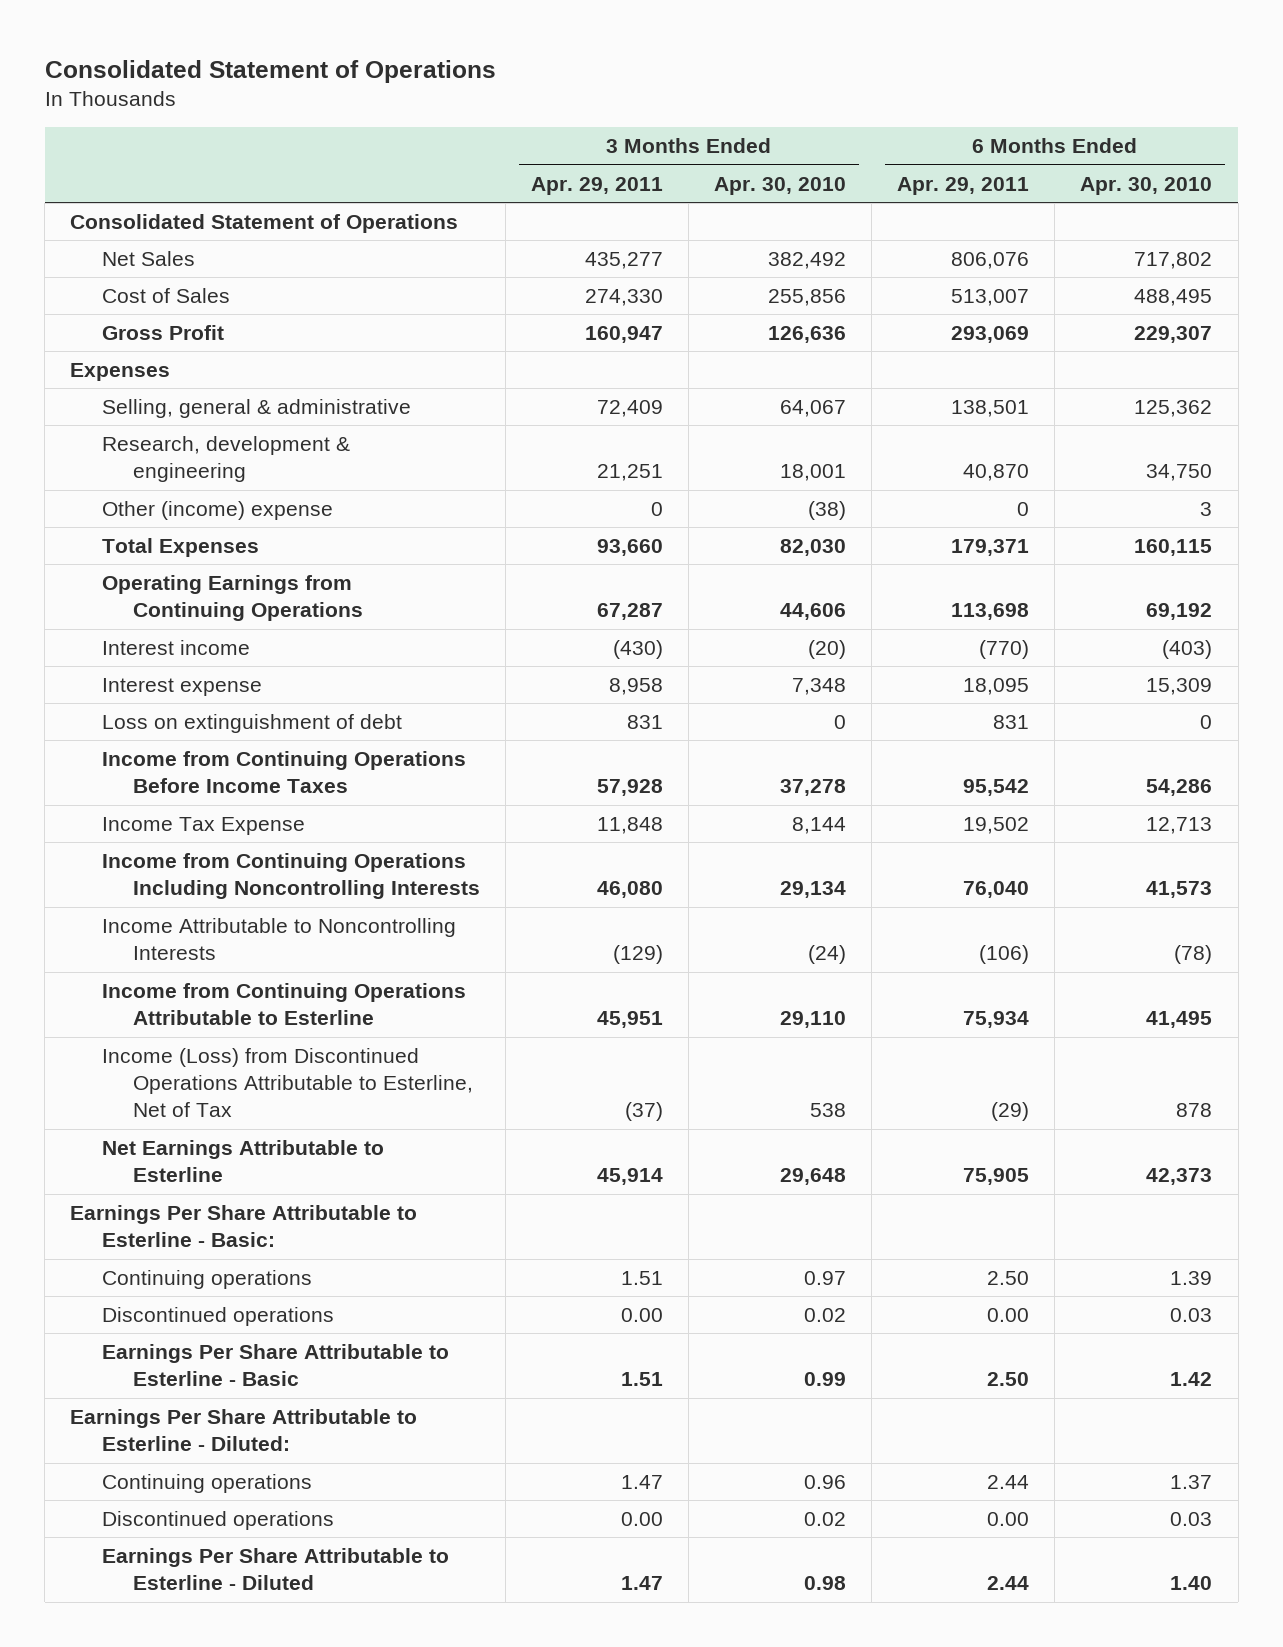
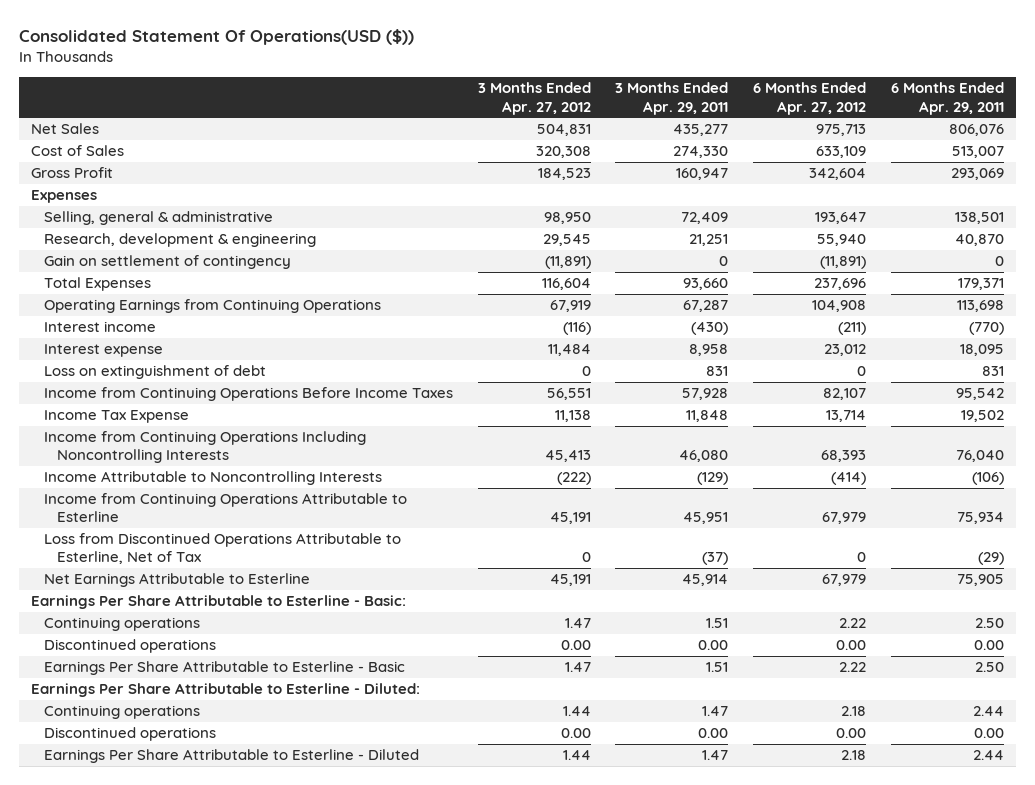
- Consolidated Statement of Operations
+ Consolidated Statement Of Operations(USD ($))
- | 3 Months Ended Apr. 29, 2011 | 3 Months Ended Apr. 30, 2010 | 6 Months Ended Apr. 29, 2011 | 6 Months Ended Apr. 30, 2010
+ | 3 Months Ended Apr. 27, 2012 | 3 Months Ended Apr. 29, 2011 | 6 Months Ended Apr. 27, 2012 | 6 Months Ended Apr. 29, 2011
- Consolidated Statement of Operations
- Other (income) expense | 0 | (38) | 0 | 3
+ Gain on settlement of contingency | (11,891) | 0 | (11,891) | 0
- Income (Loss) from Discontinued Operations Attributable to Esterline, Net of Tax | (37) | 538 | (29) | 878
+ Loss from Discontinued Operations Attributable to Esterline, Net of Tax | 0 | (37) | 0 | (29)

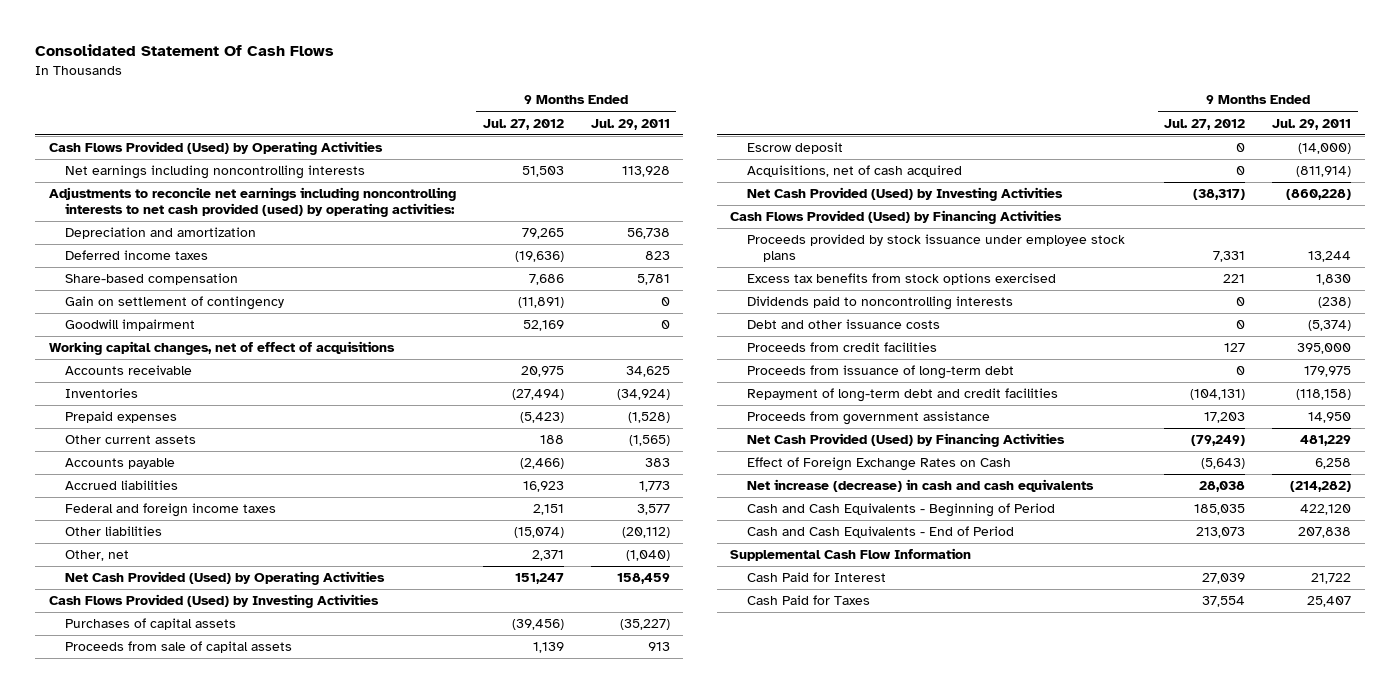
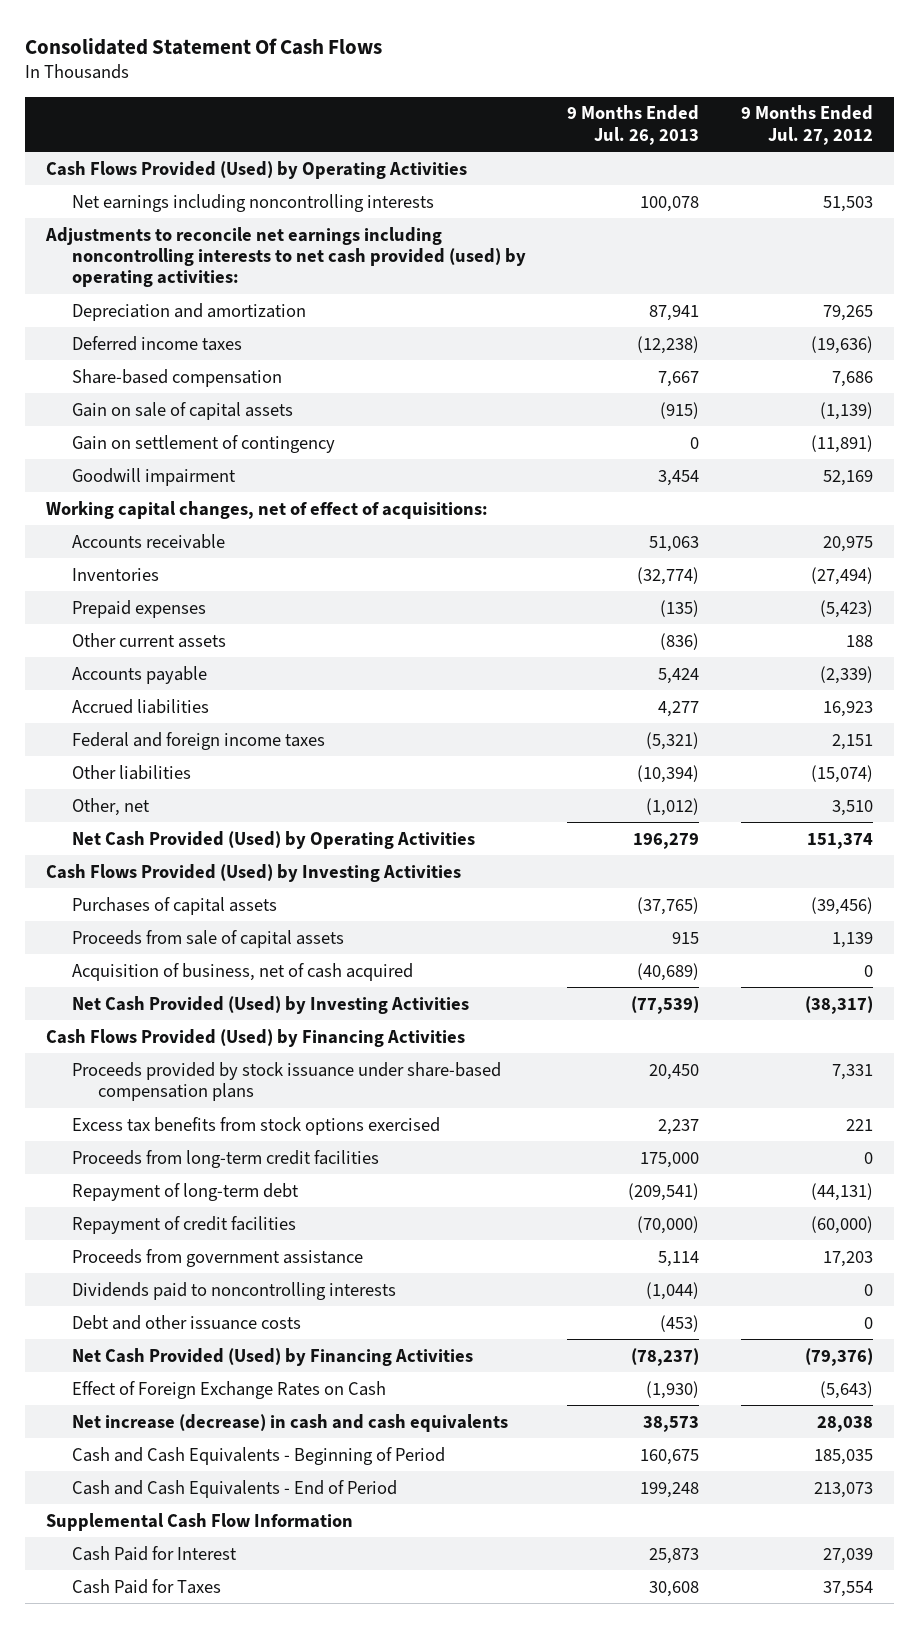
- | 9 Months Ended Jul. 27, 2012 | 9 Months Ended Jul. 29, 2011
+ | 9 Months Ended Jul. 26, 2013 | 9 Months Ended Jul. 27, 2012
+ Gain on sale of capital assets | (915) | (1,139)
- Working capital changes, net of effect of acquisitions
+ Working capital changes, net of effect of acquisitions:
- Accounts payable | (2,466) | 383
+ Accounts payable | 5,424 | (2,339)
- Other, net | 2,371 | (1,040)
- Net Cash Provided (Used) by Operating Activities | 151,247 | 158,459
+ Other, net | (1,012) | 3,510
+ Net Cash Provided (Used) by Operating Activities | 196,279 | 151,374
- Escrow deposit | 0 | (14,000)
- Acquisitions, net of cash acquired | 0 | (811,914)
+ Acquisition of business, net of cash acquired | (40,689) | 0
- Proceeds provided by stock issuance under employee stock plans | 7,331 | 13,244
+ Proceeds provided by stock issuance under share-based compensation plans | 20,450 | 7,331
+ Proceeds from long-term credit facilities | 175,000 | 0
+ Repayment of long-term debt | (209,541) | (44,131)
+ Repayment of credit facilities | (70,000) | (60,000)
moved up: Proceeds from government assistance | 5,114 | 17,203
- Proceeds from credit facilities | 127 | 395,000
- Proceeds from issuance of long-term debt | 0 | 179,975
- Repayment of long-term debt and credit facilities | (104,131) | (118,158)
- Net Cash Provided (Used) by Financing Activities | (79,249) | 481,229
+ Net Cash Provided (Used) by Financing Activities | (78,237) | (79,376)

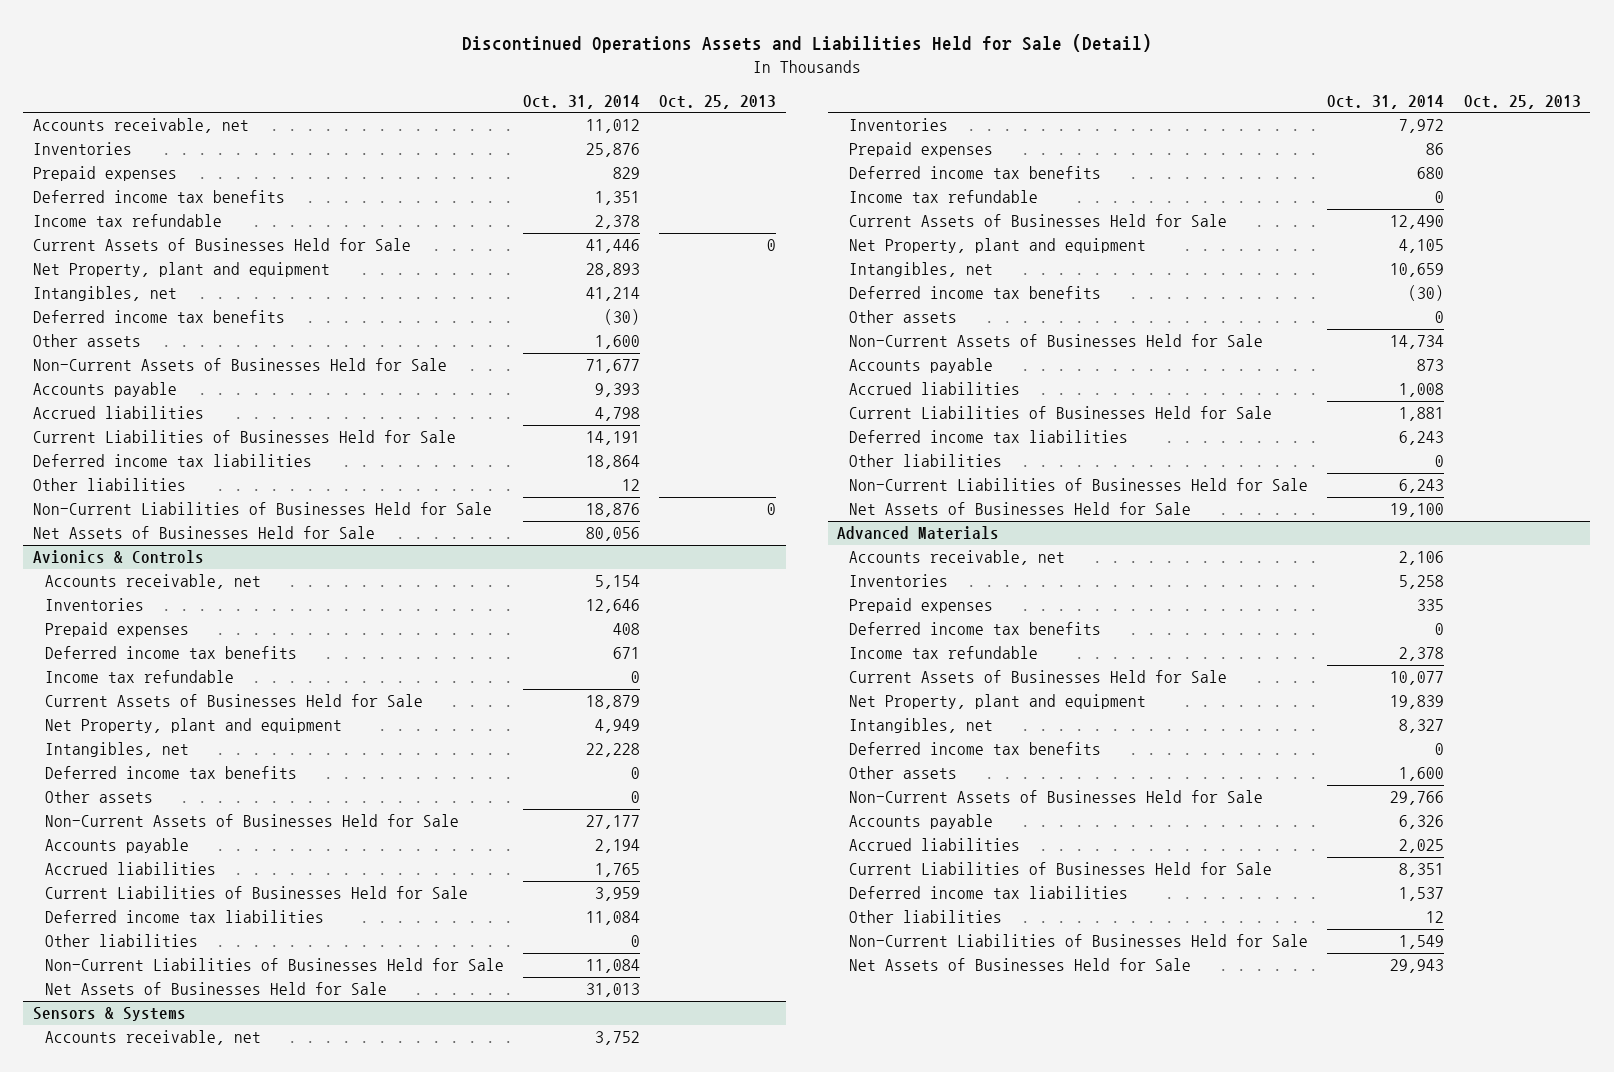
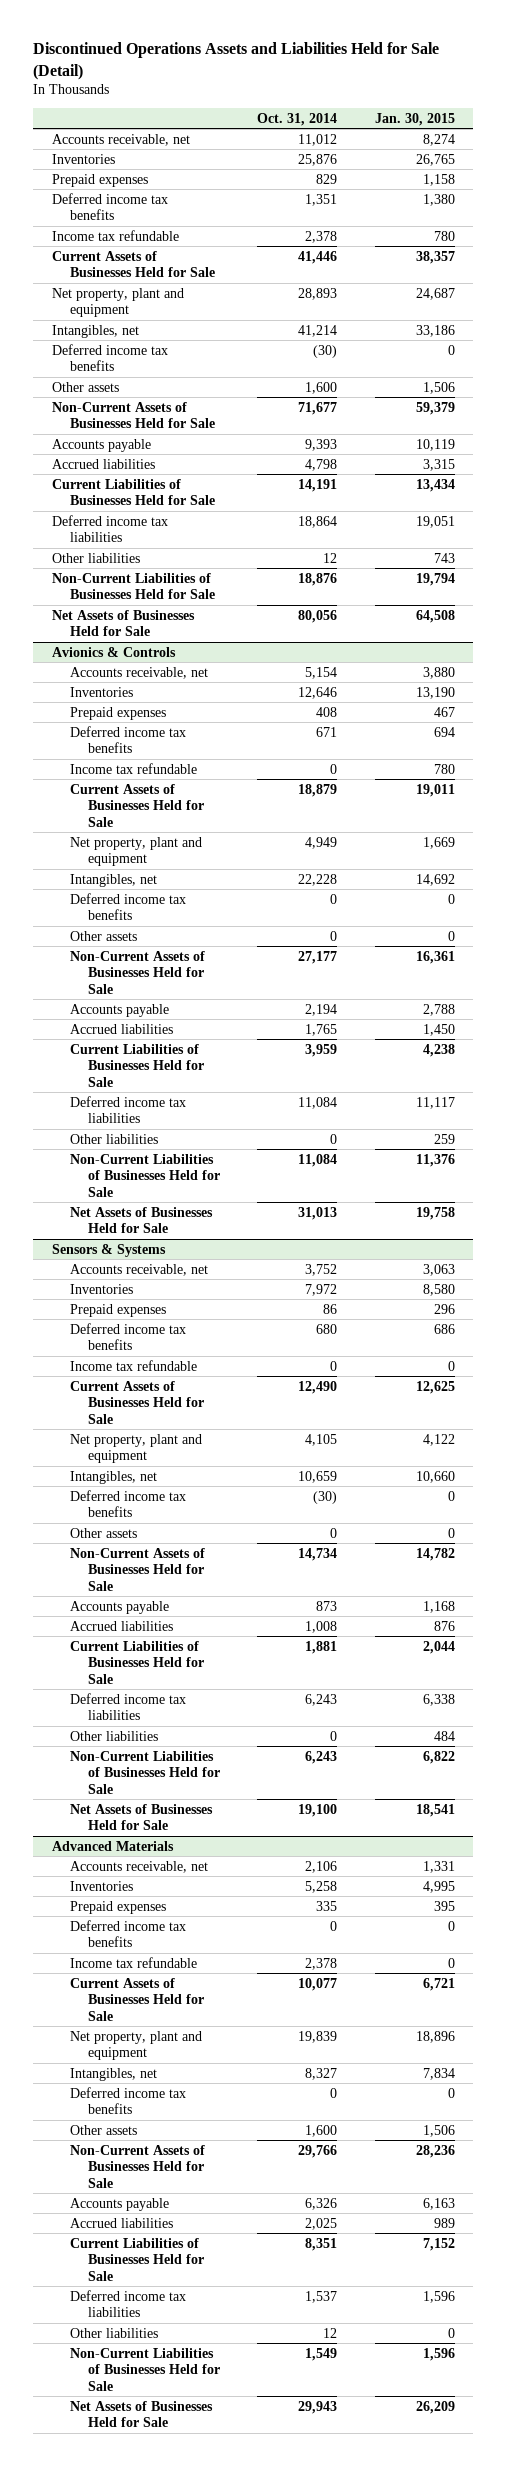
- | Oct. 31, 2014 | Oct. 25, 2013
+ | Oct. 31, 2014 | Jan. 30, 2015
- Net Property, plant and equipment | 28,893 |
+ Net property, plant and equipment | 28,893 | 24,687
@ Avionics & Controls
- Net Property, plant and equipment | 4,949 |
+ Net property, plant and equipment | 4,949 | 1,669
@ Sensors & Systems
- Net Property, plant and equipment | 4,105 |
+ Net property, plant and equipment | 4,105 | 4,122
@ Advanced Materials
- Net Property, plant and equipment | 19,839 |
+ Net property, plant and equipment | 19,839 | 18,896

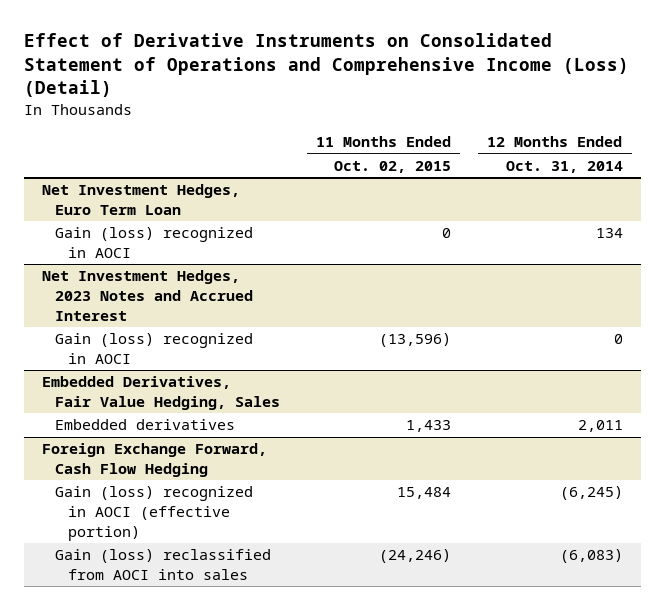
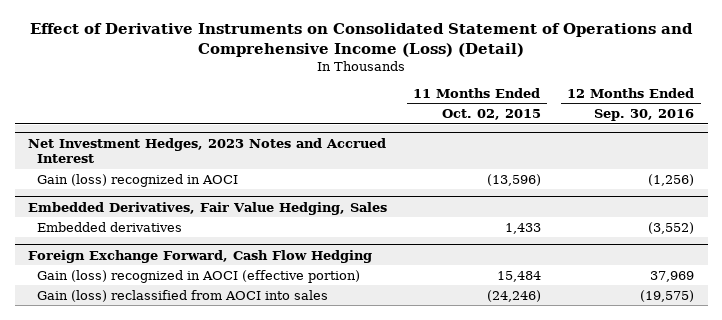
- | 11 Months Ended Oct. 02, 2015 | 12 Months Ended Oct. 31, 2014
+ | 11 Months Ended Oct. 02, 2015 | 12 Months Ended Sep. 30, 2016
- Net Investment Hedges, Euro Term Loan
- Gain (loss) recognized in AOCI | 0 | 134

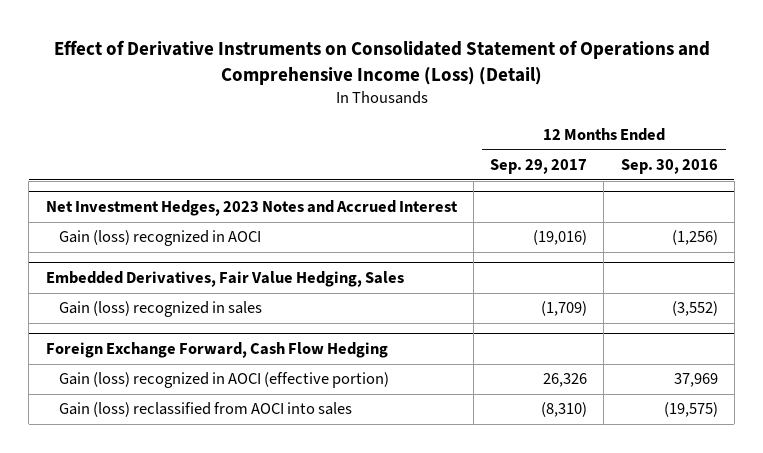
- | 11 Months Ended Oct. 02, 2015 | 12 Months Ended Sep. 30, 2016
+ | 12 Months Ended Sep. 29, 2017 | 12 Months Ended Sep. 30, 2016
@ Embedded Derivatives, Fair Value Hedging, Sales
- Embedded derivatives | 1,433 | (3,552)
+ Gain (loss) recognized in sales | (1,709) | (3,552)

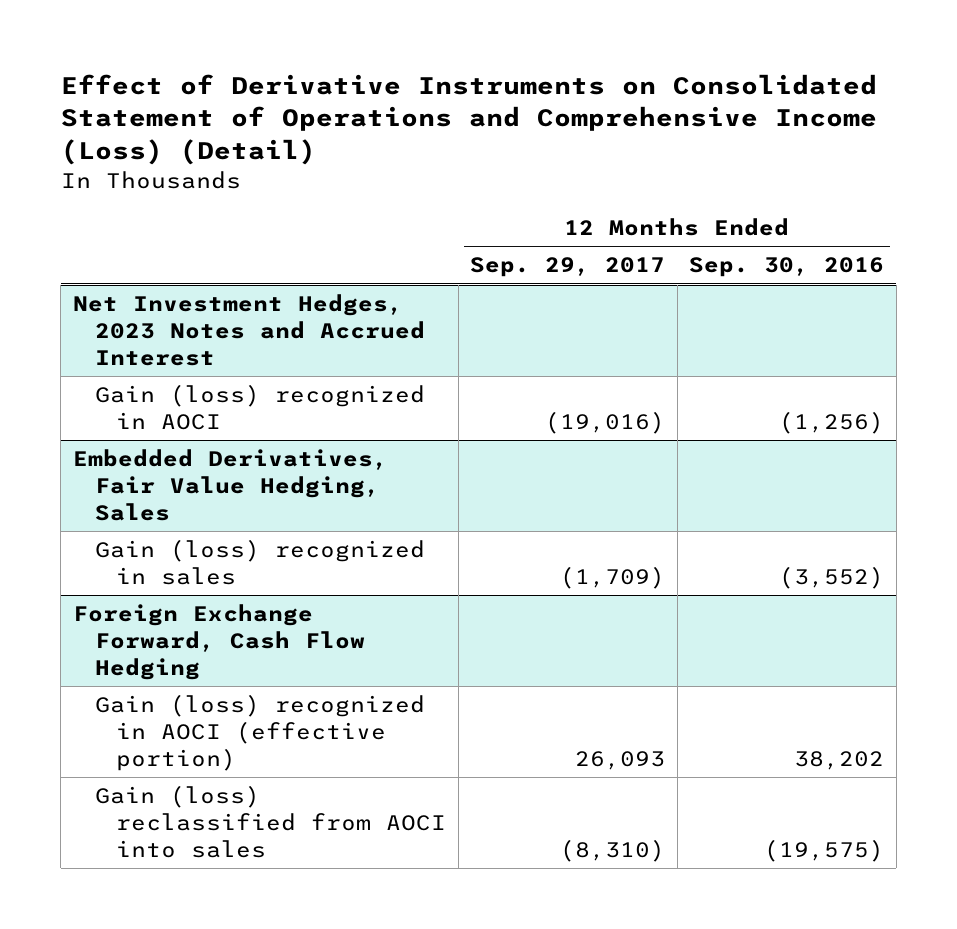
@ Foreign Exchange Forward, Cash Flow Hedging
- Gain (loss) recognized in AOCI (effective portion) | 26,326 | 37,969
+ Gain (loss) recognized in AOCI (effective portion) | 26,093 | 38,202

